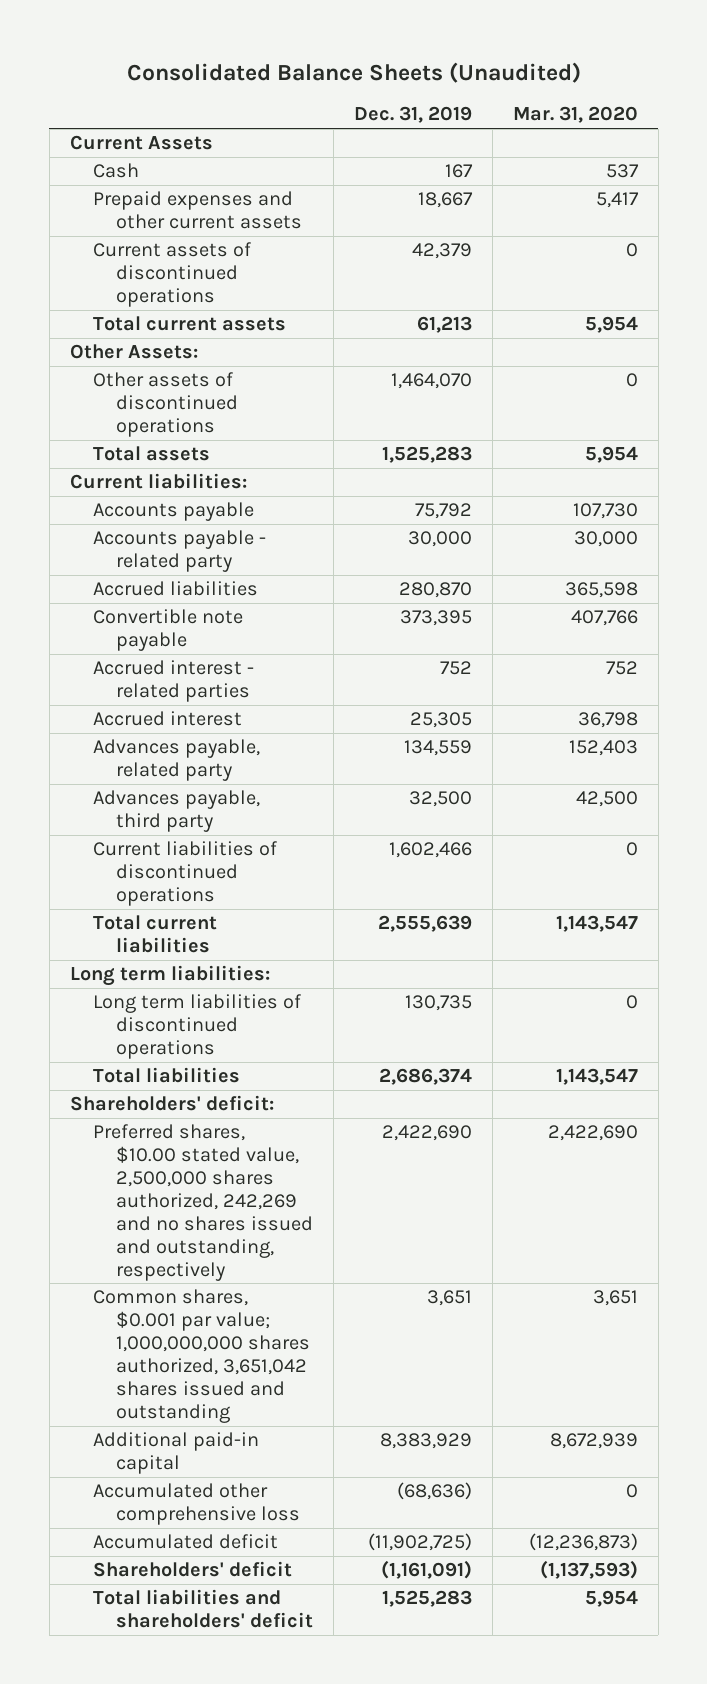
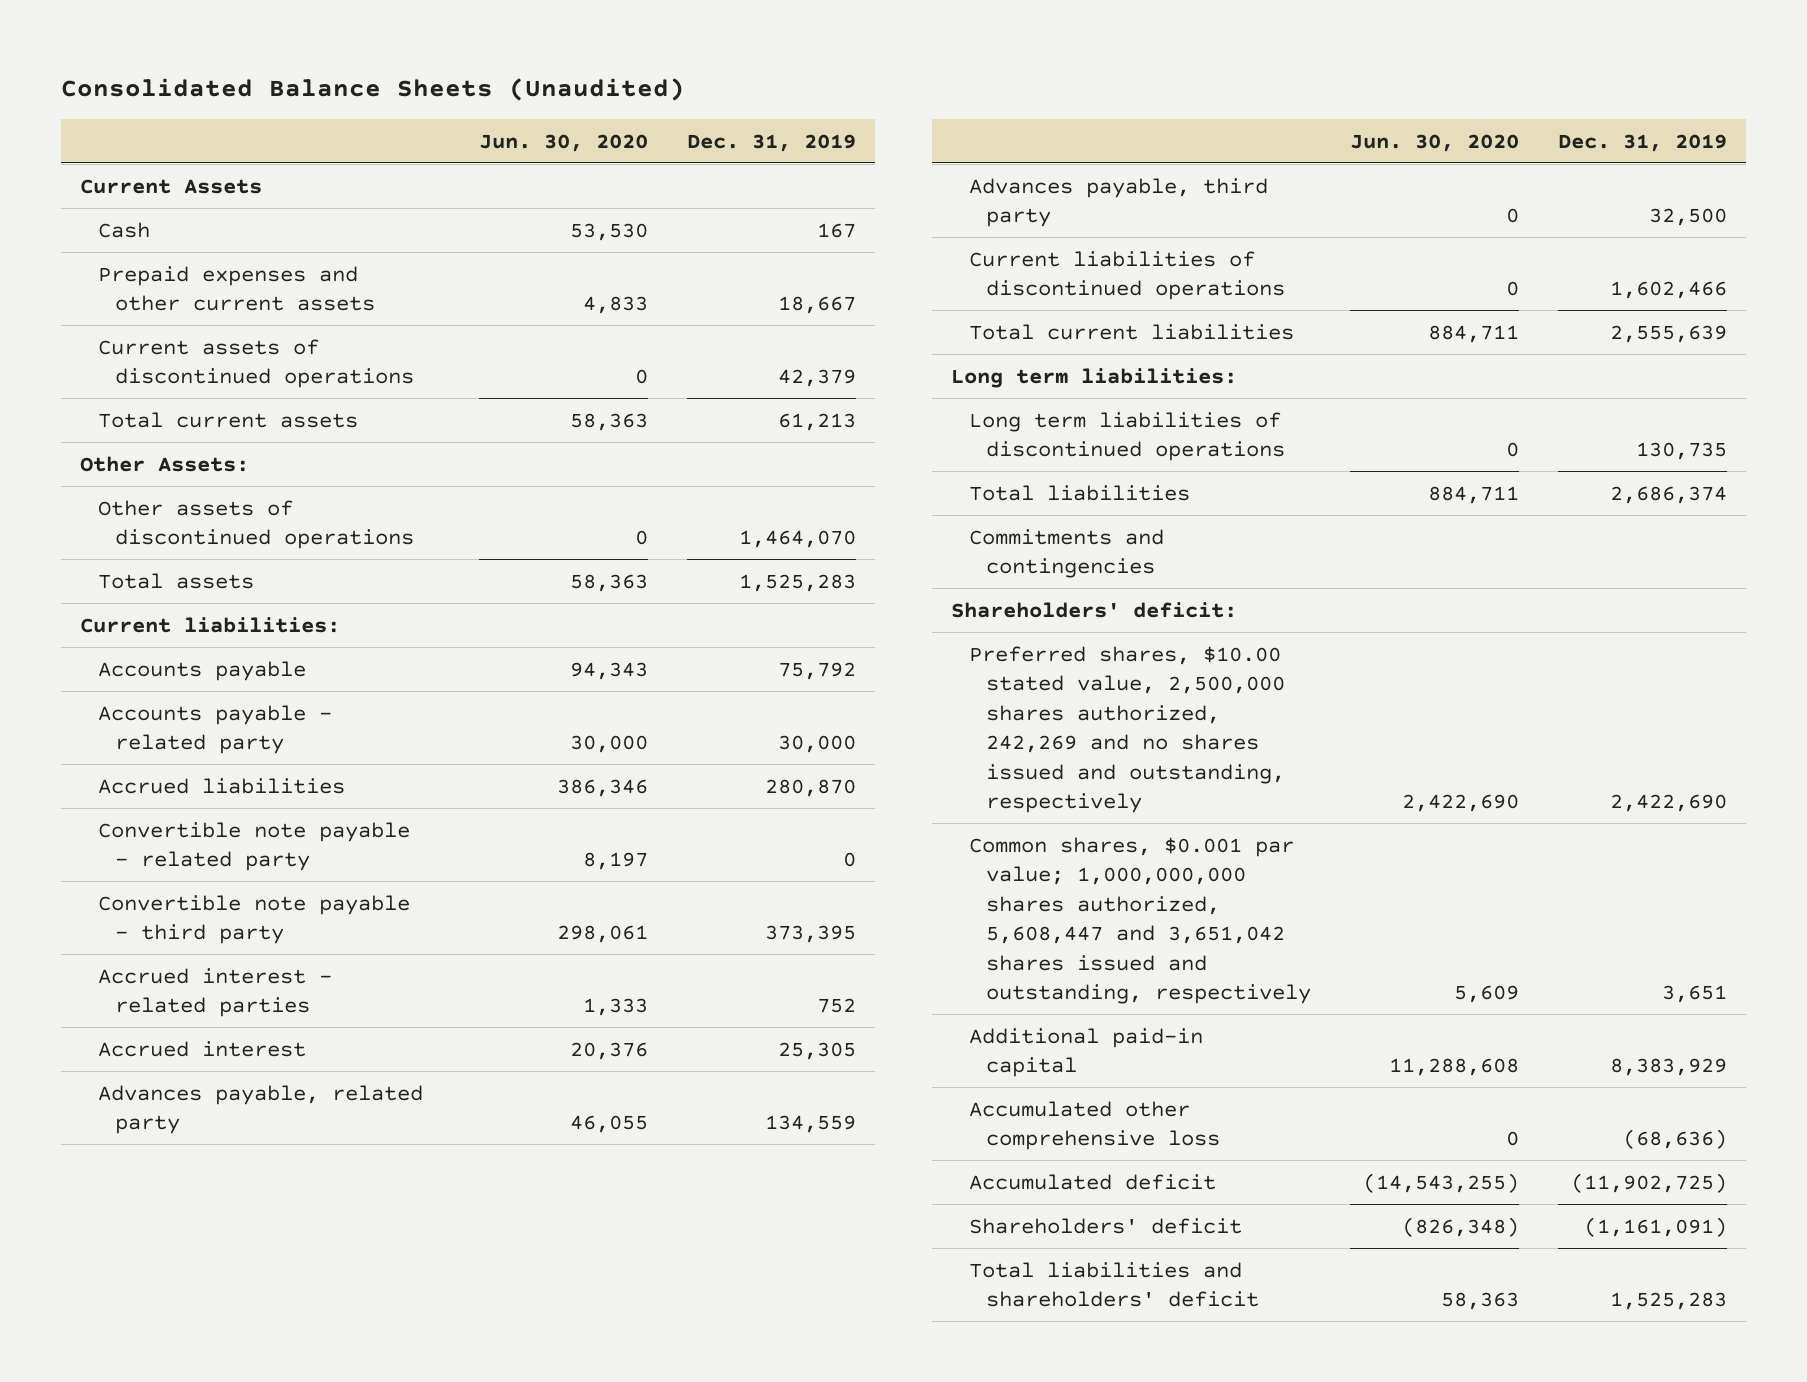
- | Dec. 31, 2019 | Mar. 31, 2020
+ | Jun. 30, 2020 | Dec. 31, 2019
- Convertible note payable | 373,395 | 407,766
+ Convertible note payable - related party | 8,197 | 0
+ Convertible note payable - third party | 298,061 | 373,395
+ Commitments and contingencies
- Common shares, $0.001 par value; 1,000,000,000 shares authorized, 3,651,042 shares issued and outstanding | 3,651 | 3,651
+ Common shares, $0.001 par value; 1,000,000,000 shares authorized, 5,608,447 and 3,651,042 shares issued and outstanding, respectively | 5,609 | 3,651

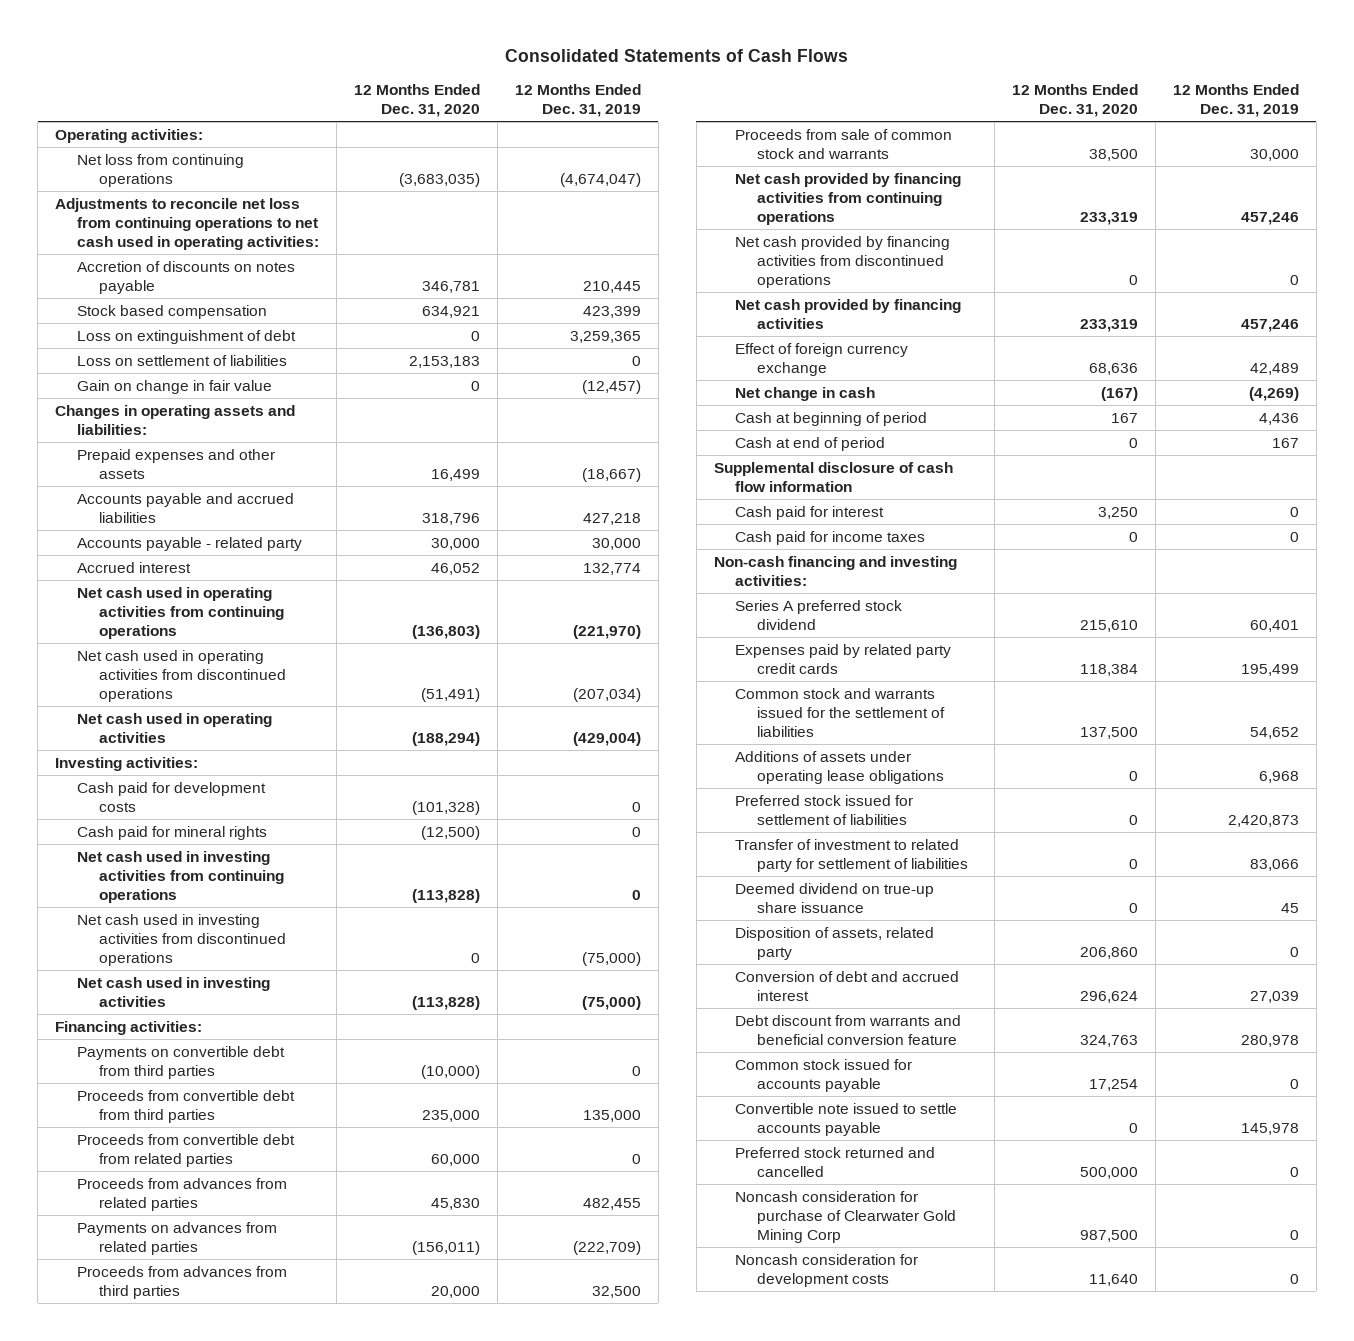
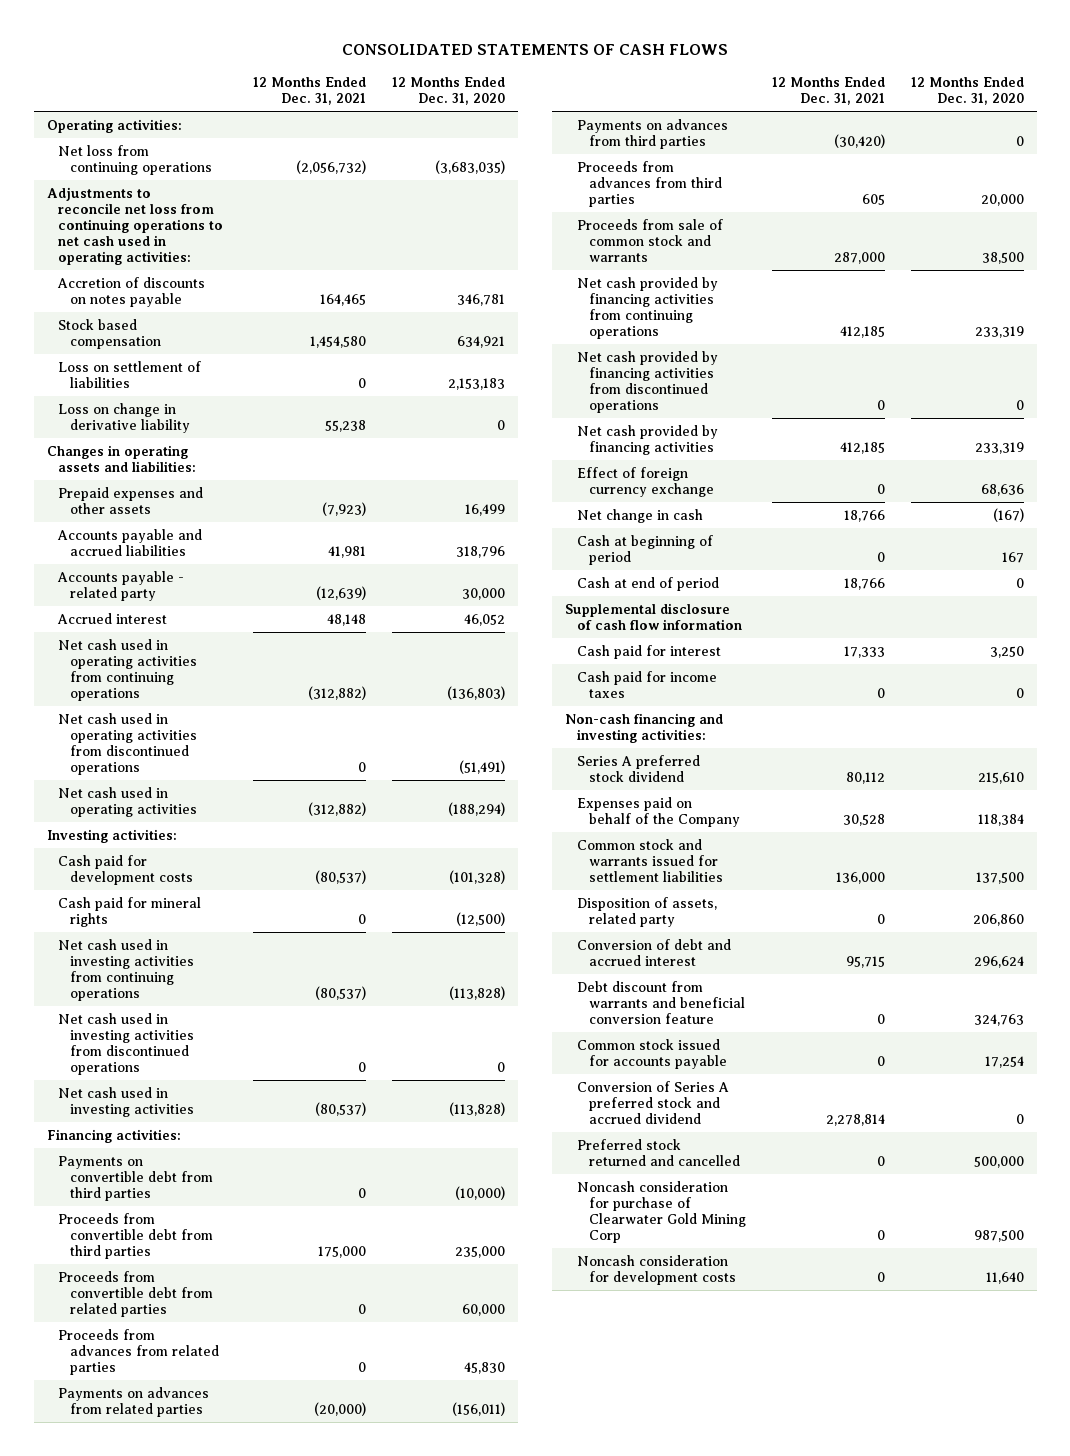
- Consolidated Statements of Cash Flows
+ CONSOLIDATED STATEMENTS OF CASH FLOWS
- | 12 Months Ended Dec. 31, 2020 | 12 Months Ended Dec. 31, 2019
+ | 12 Months Ended Dec. 31, 2021 | 12 Months Ended Dec. 31, 2020
- Loss on extinguishment of debt | 0 | 3,259,365
- Gain on change in fair value | 0 | (12,457)
+ Loss on change in derivative liability | 55,238 | 0
+ Payments on advances from third parties | (30,420) | 0
- Expenses paid by related party credit cards | 118,384 | 195,499
- Common stock and warrants issued for the settlement of liabilities | 137,500 | 54,652
- Additions of assets under operating lease obligations | 0 | 6,968
- Preferred stock issued for settlement of liabilities | 0 | 2,420,873
- Transfer of investment to related party for settlement of liabilities | 0 | 83,066
- Deemed dividend on true-up share issuance | 0 | 45
+ Expenses paid on behalf of the Company | 30,528 | 118,384
+ Common stock and warrants issued for settlement liabilities | 136,000 | 137,500
- Convertible note issued to settle accounts payable | 0 | 145,978
+ Conversion of Series A preferred stock and accrued dividend | 2,278,814 | 0

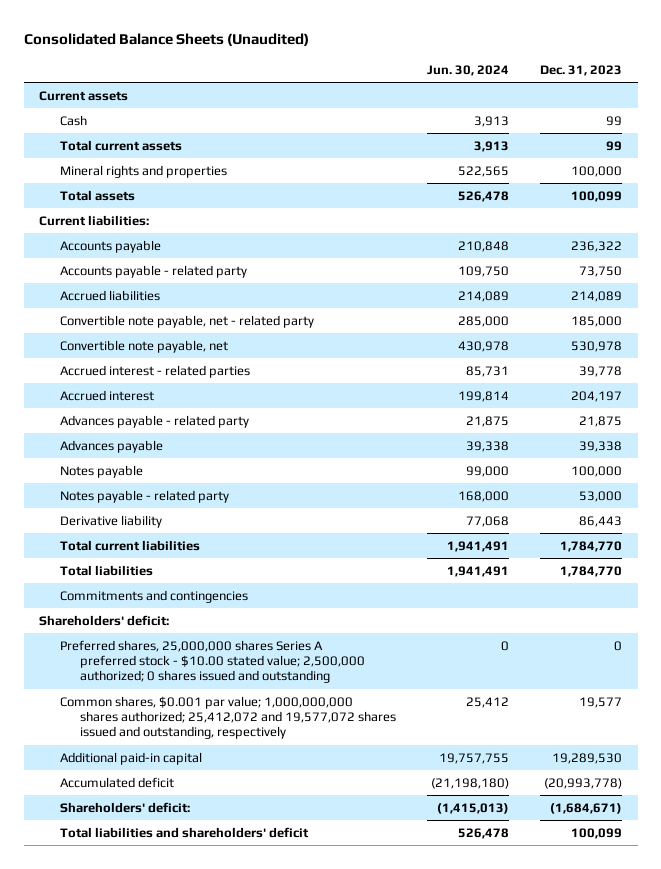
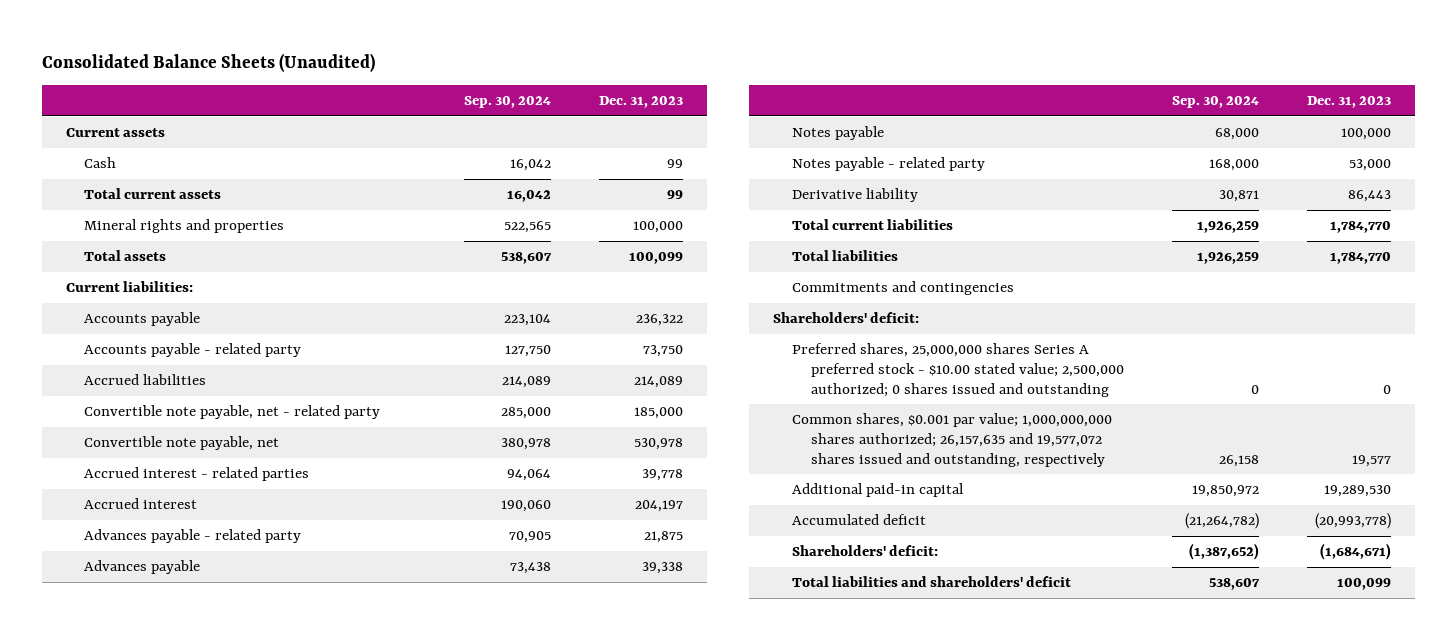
- | Jun. 30, 2024 | Dec. 31, 2023
+ | Sep. 30, 2024 | Dec. 31, 2023
- Common shares, $0.001 par value; 1,000,000,000 shares authorized; 25,412,072 and 19,577,072 shares issued and outstanding, respectively | 25,412 | 19,577
+ Common shares, $0.001 par value; 1,000,000,000 shares authorized; 26,157,635 and 19,577,072 shares issued and outstanding, respectively | 26,158 | 19,577

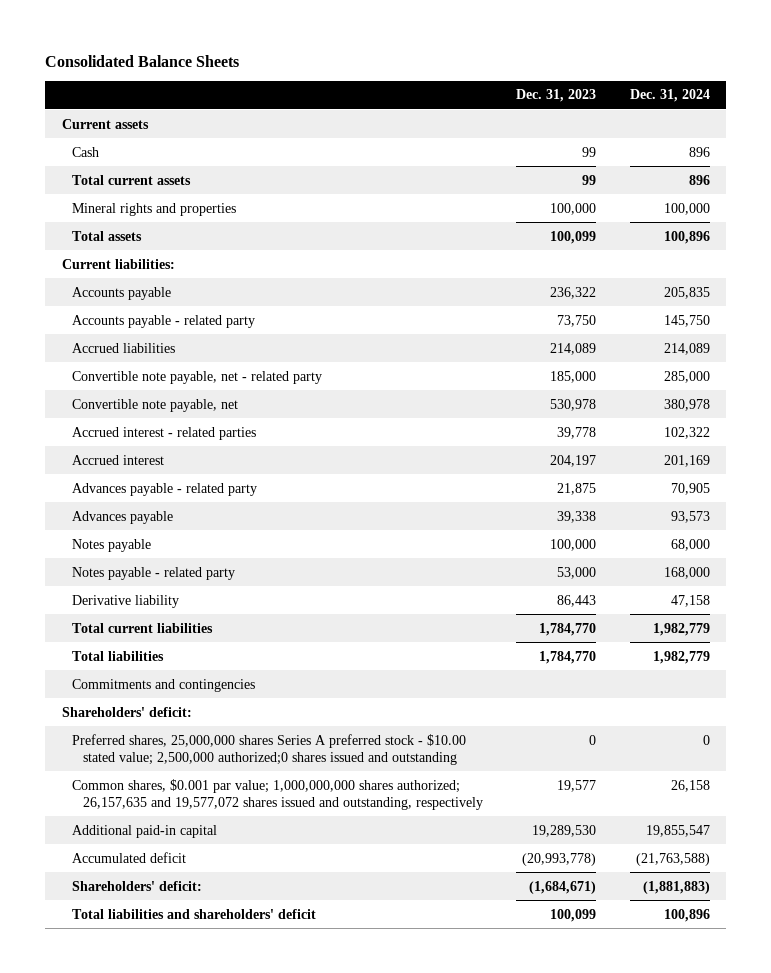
- Consolidated Balance Sheets (Unaudited)
+ Consolidated Balance Sheets
- | Sep. 30, 2024 | Dec. 31, 2023
+ | Dec. 31, 2023 | Dec. 31, 2024
- Preferred shares, 25,000,000 shares Series A preferred stock - $10.00 stated value; 2,500,000 authorized; 0 shares issued and outstanding | 0 | 0
+ Preferred shares, 25,000,000 shares Series A preferred stock - $10.00 stated value; 2,500,000 authorized;0 shares issued and outstanding | 0 | 0

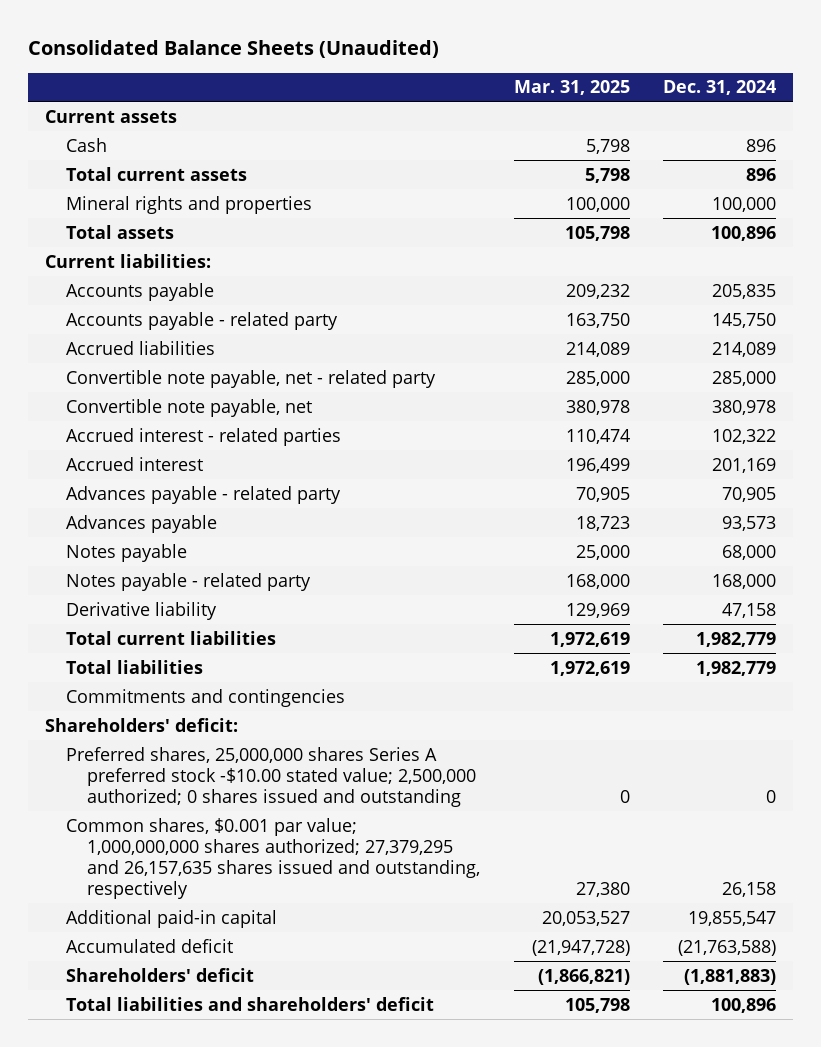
- Consolidated Balance Sheets
+ Consolidated Balance Sheets (Unaudited)
- | Dec. 31, 2023 | Dec. 31, 2024
+ | Mar. 31, 2025 | Dec. 31, 2024
- Preferred shares, 25,000,000 shares Series A preferred stock - $10.00 stated value; 2,500,000 authorized;0 shares issued and outstanding | 0 | 0
- Common shares, $0.001 par value; 1,000,000,000 shares authorized; 26,157,635 and 19,577,072 shares issued and outstanding, respectively | 19,577 | 26,158
+ Preferred shares, 25,000,000 shares Series A preferred stock -$10.00 stated value; 2,500,000 authorized; 0 shares issued and outstanding | 0 | 0
+ Common shares, $0.001 par value; 1,000,000,000 shares authorized; 27,379,295 and 26,157,635 shares issued and outstanding, respectively | 27,380 | 26,158
- Shareholders' deficit: | (1,684,671) | (1,881,883)
+ Shareholders' deficit | (1,866,821) | (1,881,883)

